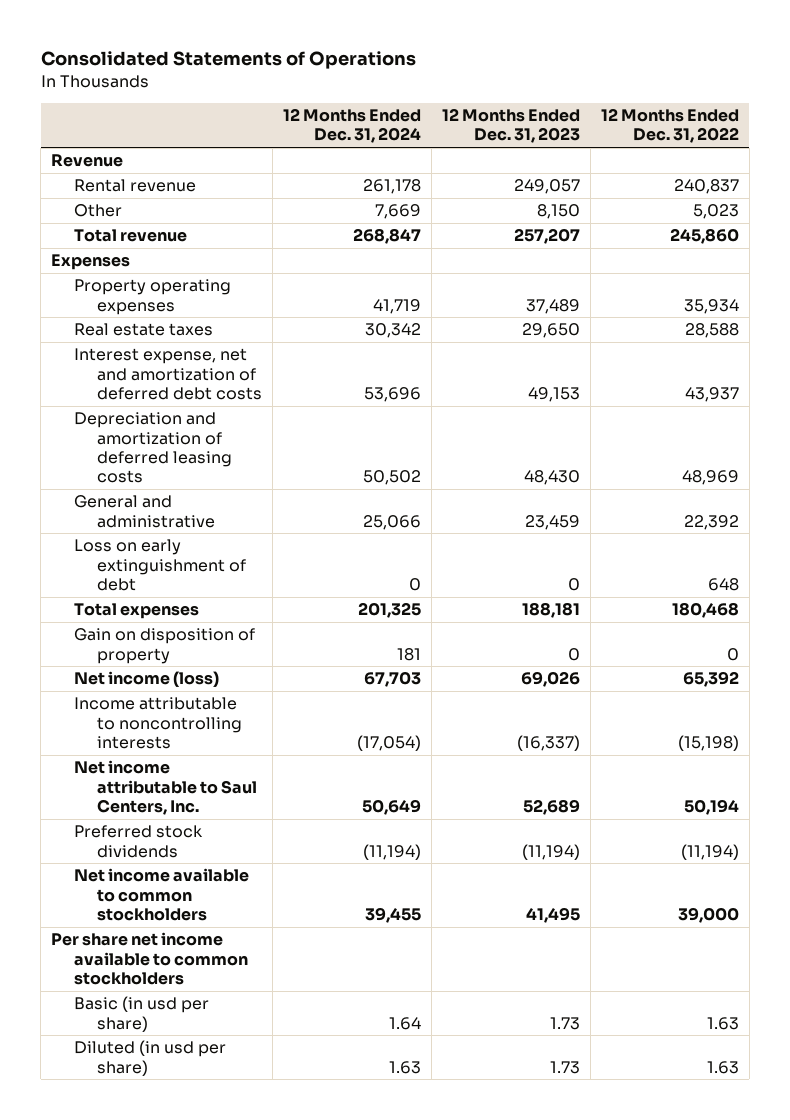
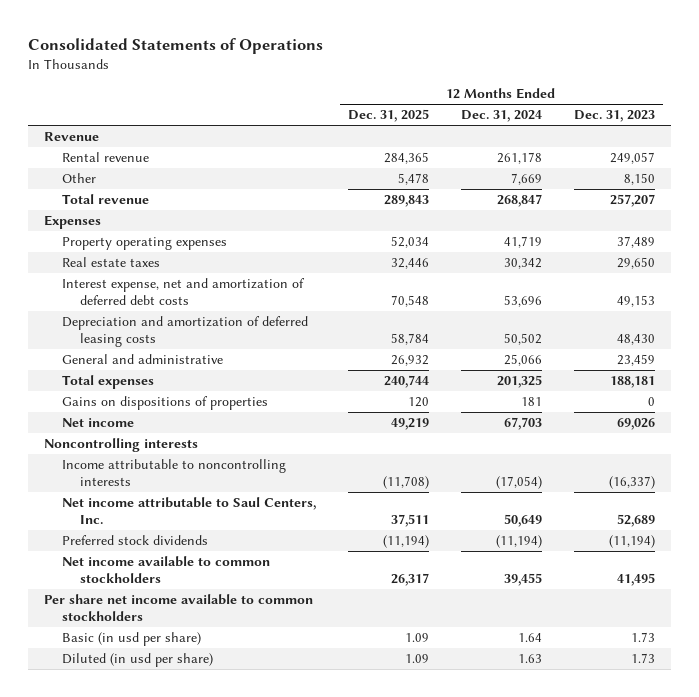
- | 12 Months Ended Dec. 31, 2024 | 12 Months Ended Dec. 31, 2023 | 12 Months Ended Dec. 31, 2022
+ | 12 Months Ended Dec. 31, 2025 | 12 Months Ended Dec. 31, 2024 | 12 Months Ended Dec. 31, 2023
- Loss on early extinguishment of debt | 0 | 0 | 648
- Gain on disposition of property | 181 | 0 | 0
- Net income (loss) | 67,703 | 69,026 | 65,392
+ Gains on dispositions of properties | 120 | 181 | 0
+ Net income | 49,219 | 67,703 | 69,026
+ Noncontrolling interests

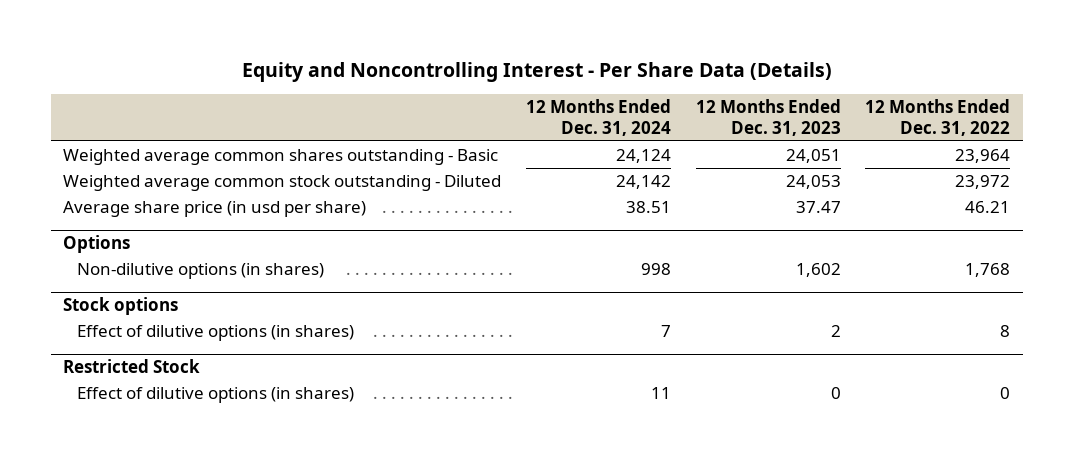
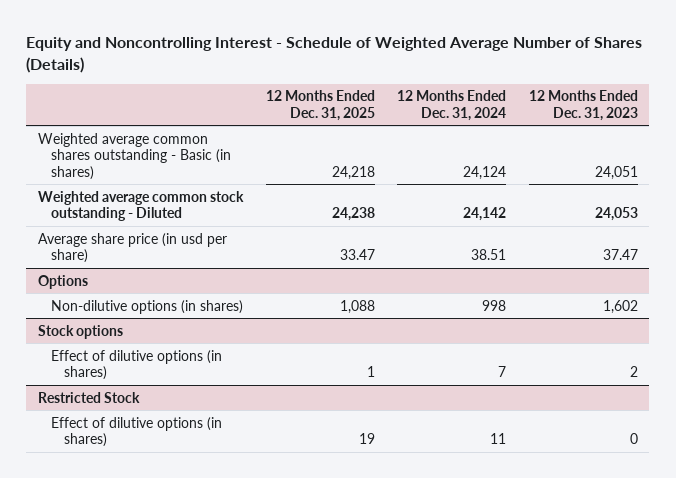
- Equity and Noncontrolling Interest - Per Share Data (Details)
+ Equity and Noncontrolling Interest - Schedule of Weighted Average Number of Shares (Details)
- | 12 Months Ended Dec. 31, 2024 | 12 Months Ended Dec. 31, 2023 | 12 Months Ended Dec. 31, 2022
+ | 12 Months Ended Dec. 31, 2025 | 12 Months Ended Dec. 31, 2024 | 12 Months Ended Dec. 31, 2023
- Weighted average common shares outstanding - Basic | 24,124 | 24,051 | 23,964
+ Weighted average common shares outstanding - Basic (in shares) | 24,218 | 24,124 | 24,051

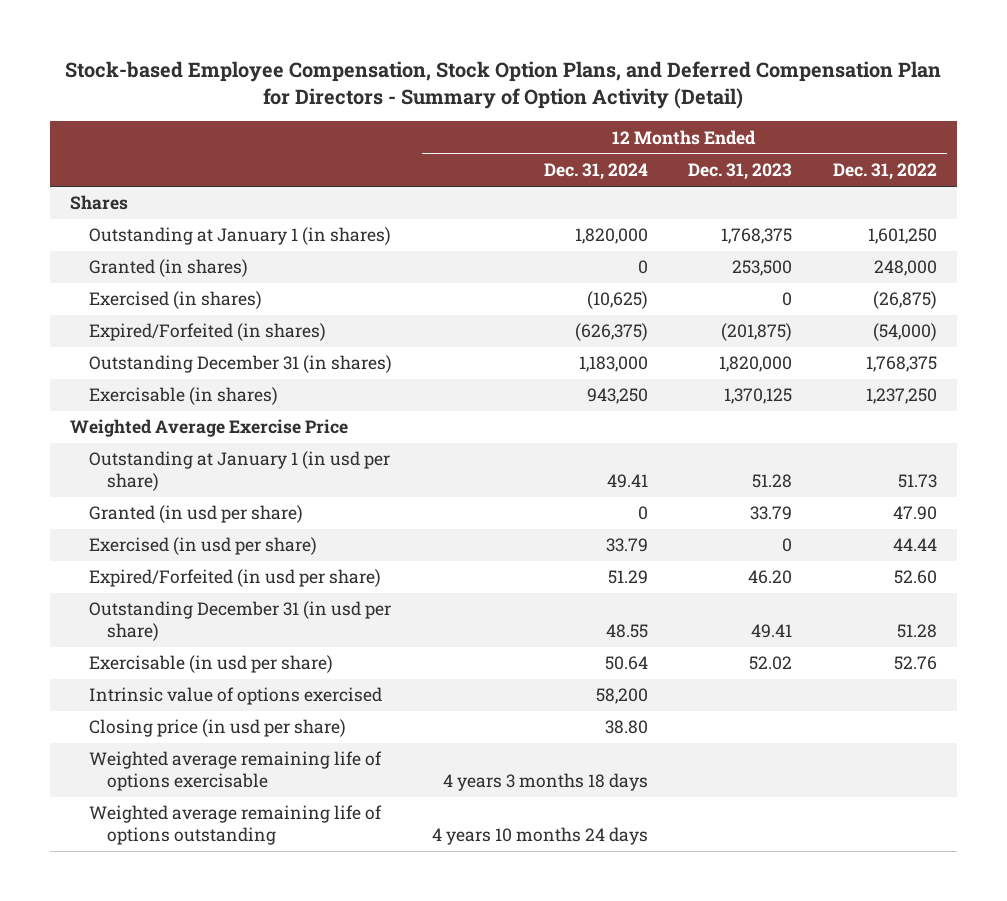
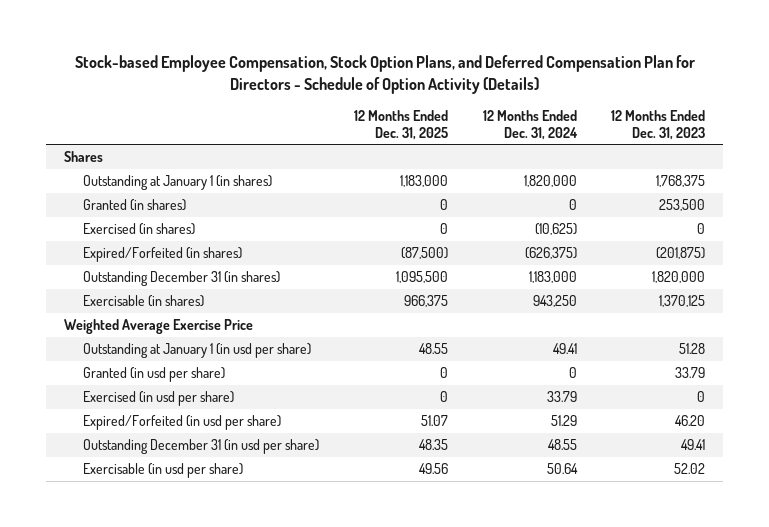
- Stock-based Employee Compensation, Stock Option Plans, and Deferred Compensation Plan for Directors - Summary of Option Activity (Detail)
+ Stock-based Employee Compensation, Stock Option Plans, and Deferred Compensation Plan for Directors - Schedule of Option Activity (Details)
- | 12 Months Ended Dec. 31, 2024 | 12 Months Ended Dec. 31, 2023 | 12 Months Ended Dec. 31, 2022
+ | 12 Months Ended Dec. 31, 2025 | 12 Months Ended Dec. 31, 2024 | 12 Months Ended Dec. 31, 2023
- Intrinsic value of options exercised | 58,200 | |
- Closing price (in usd per share) | 38.80 | |
- Weighted average remaining life of options exercisable | 4 years 3 months 18 days | |
- Weighted average remaining life of options outstanding | 4 years 10 months 24 days | |

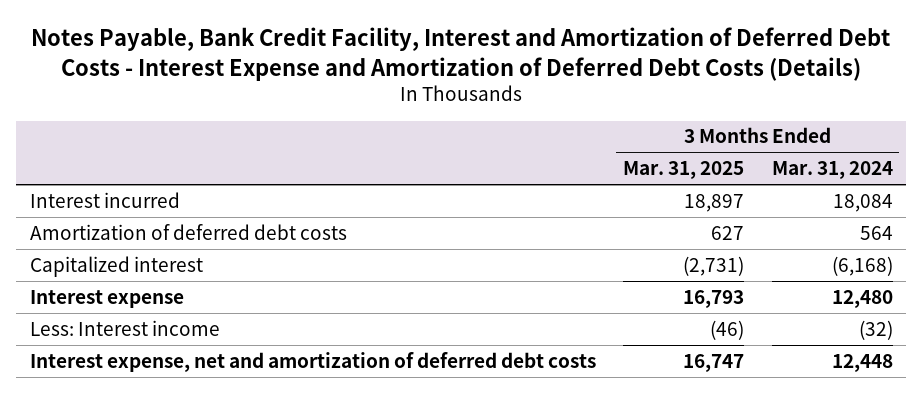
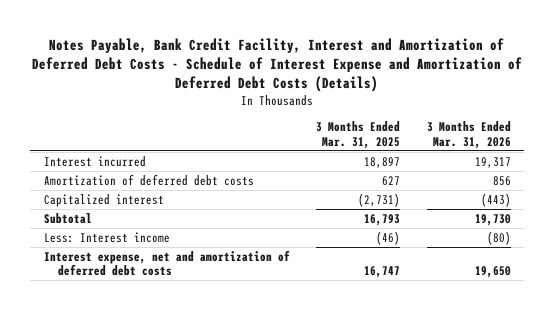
- Notes Payable, Bank Credit Facility, Interest and Amortization of Deferred Debt Costs - Interest Expense and Amortization of Deferred Debt Costs (Details)
+ Notes Payable, Bank Credit Facility, Interest and Amortization of Deferred Debt Costs - Schedule of Interest Expense and Amortization of Deferred Debt Costs (Details)
- | 3 Months Ended Mar. 31, 2025 | 3 Months Ended Mar. 31, 2024
+ | 3 Months Ended Mar. 31, 2025 | 3 Months Ended Mar. 31, 2026
- Interest expense | 16,793 | 12,480
+ Subtotal | 16,793 | 19,730

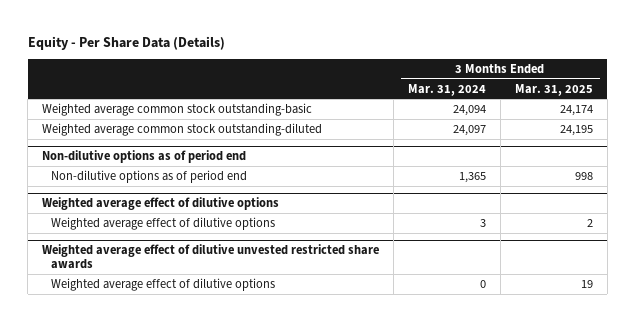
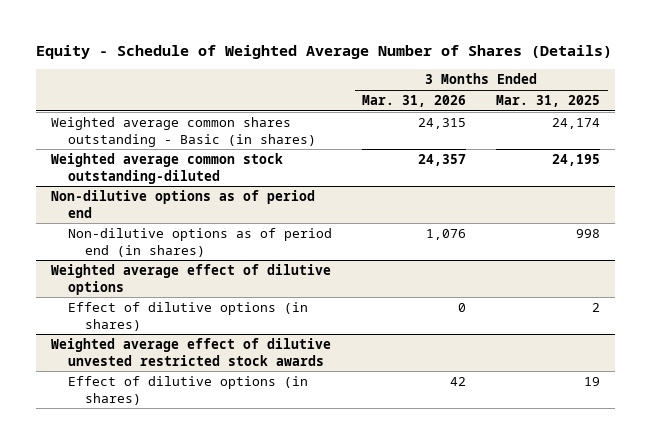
- Equity - Per Share Data (Details)
+ Equity - Schedule of Weighted Average Number of Shares (Details)
- | 3 Months Ended Mar. 31, 2024 | 3 Months Ended Mar. 31, 2025
+ | 3 Months Ended Mar. 31, 2026 | 3 Months Ended Mar. 31, 2025
- Weighted average common stock outstanding-basic | 24,094 | 24,174
+ Weighted average common shares outstanding - Basic (in shares) | 24,315 | 24,174
@ Non-dilutive options as of period end
- Non-dilutive options as of period end | 1,365 | 998
+ Non-dilutive options as of period end (in shares) | 1,076 | 998
@ Weighted average effect of dilutive options
- Weighted average effect of dilutive options | 3 | 2
- Weighted average effect of dilutive unvested restricted share awards
- Weighted average effect of dilutive options | 0 | 19
@ Weighted average effect of dilutive options
+ Effect of dilutive options (in shares) | 0 | 2
+ Weighted average effect of dilutive unvested restricted stock awards
+ Effect of dilutive options (in shares) | 42 | 19

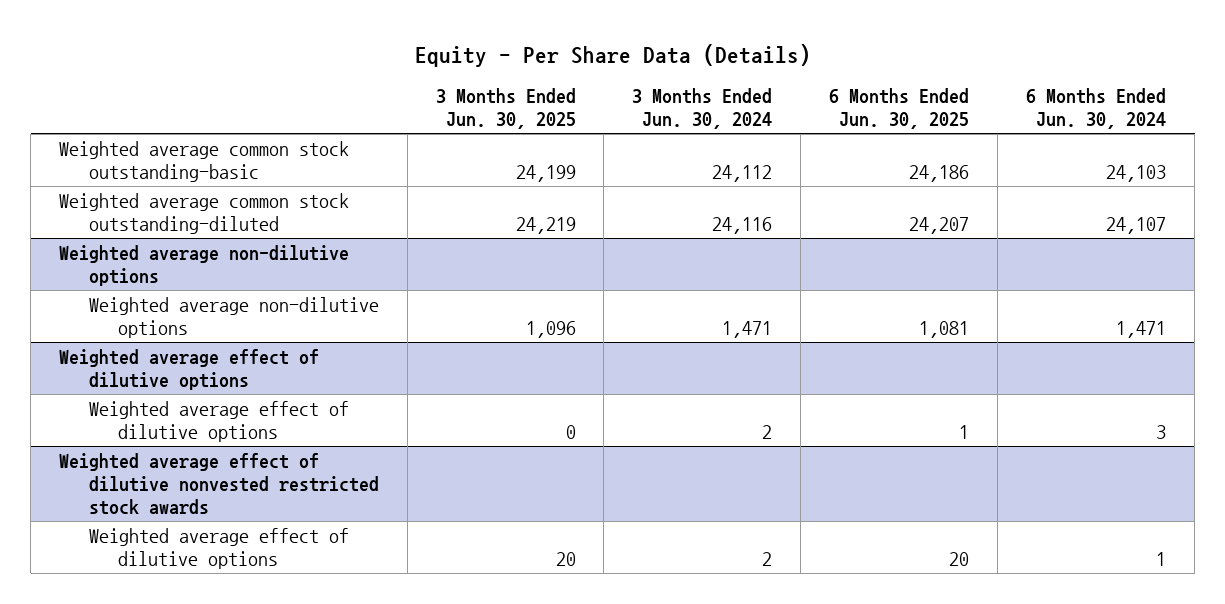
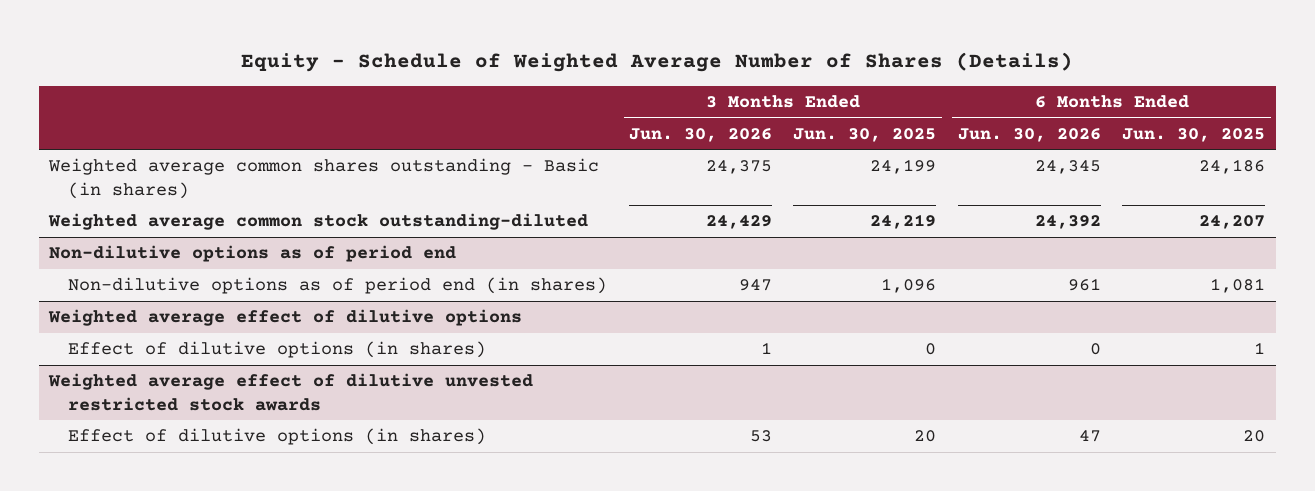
- Equity - Per Share Data (Details)
+ Equity - Schedule of Weighted Average Number of Shares (Details)
- | 3 Months Ended Jun. 30, 2025 | 3 Months Ended Jun. 30, 2024 | 6 Months Ended Jun. 30, 2025 | 6 Months Ended Jun. 30, 2024
+ | 3 Months Ended Jun. 30, 2026 | 3 Months Ended Jun. 30, 2025 | 6 Months Ended Jun. 30, 2026 | 6 Months Ended Jun. 30, 2025
- Weighted average common stock outstanding-basic | 24,199 | 24,112 | 24,186 | 24,103
+ Weighted average common shares outstanding - Basic (in shares) | 24,375 | 24,199 | 24,345 | 24,186
- Weighted average non-dilutive options
- Weighted average non-dilutive options | 1,096 | 1,471 | 1,081 | 1,471
+ Non-dilutive options as of period end
+ Non-dilutive options as of period end (in shares) | 947 | 1,096 | 961 | 1,081
@ Weighted average effect of dilutive options
- Weighted average effect of dilutive options | 0 | 2 | 1 | 3
- Weighted average effect of dilutive nonvested restricted stock awards
- Weighted average effect of dilutive options | 20 | 2 | 20 | 1
@ Weighted average effect of dilutive options
+ Effect of dilutive options (in shares) | 1 | 0 | 0 | 1
+ Weighted average effect of dilutive unvested restricted stock awards
+ Effect of dilutive options (in shares) | 53 | 20 | 47 | 20

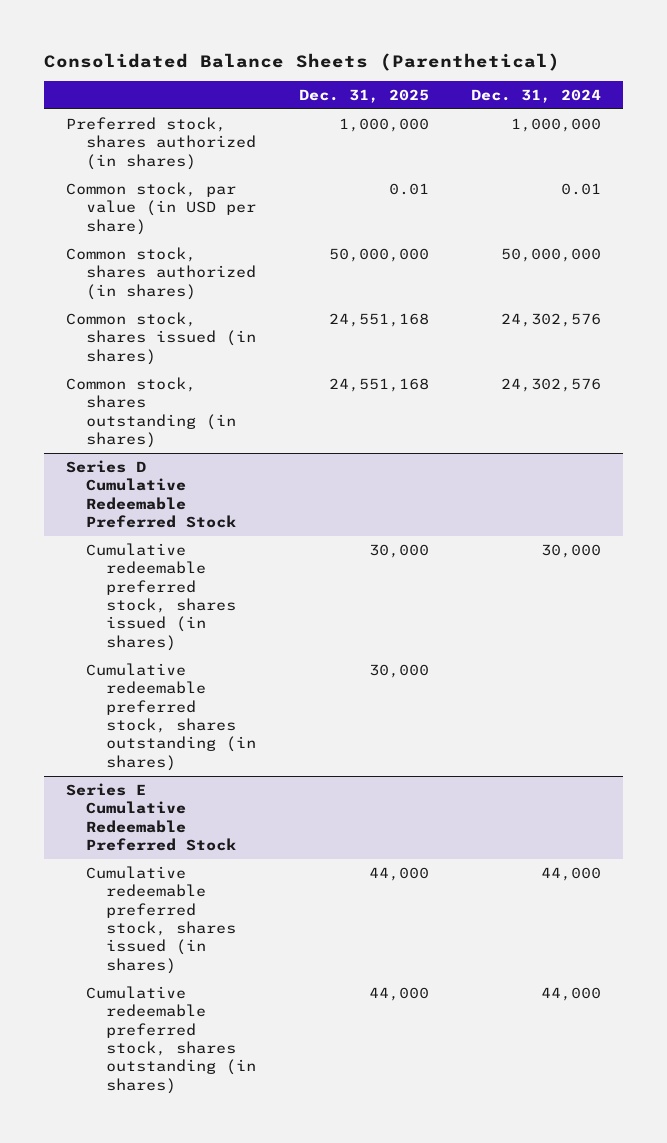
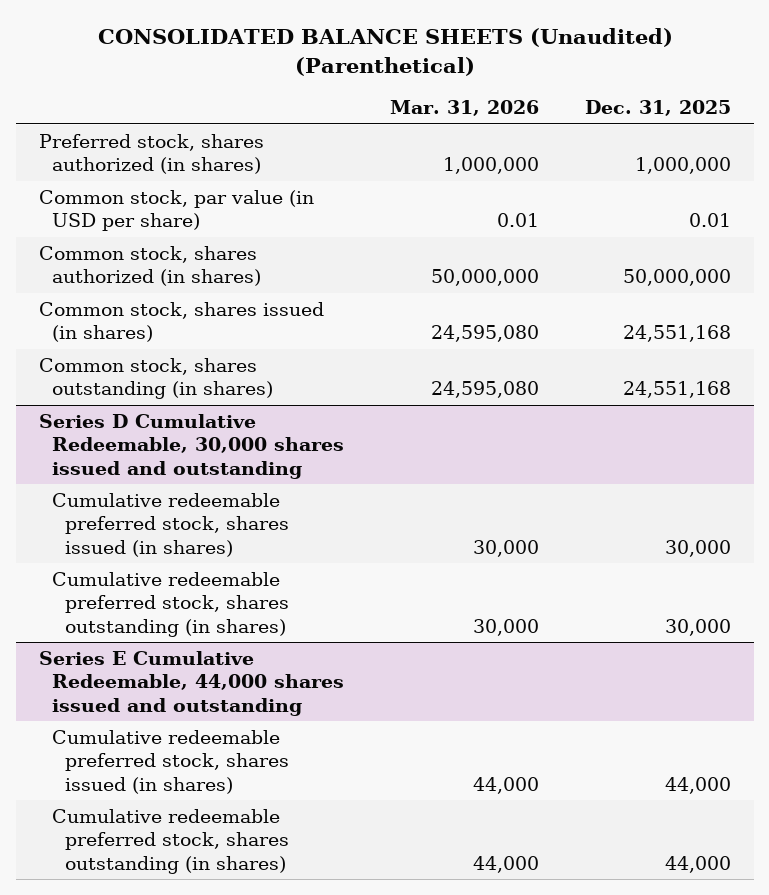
- Consolidated Balance Sheets (Parenthetical)
+ CONSOLIDATED BALANCE SHEETS (Unaudited) (Parenthetical)
- | Dec. 31, 2025 | Dec. 31, 2024
+ | Mar. 31, 2026 | Dec. 31, 2025
- Series D Cumulative Redeemable Preferred Stock
+ Series D Cumulative Redeemable, 30,000 shares issued and outstanding
- Series E Cumulative Redeemable Preferred Stock
+ Series E Cumulative Redeemable, 44,000 shares issued and outstanding

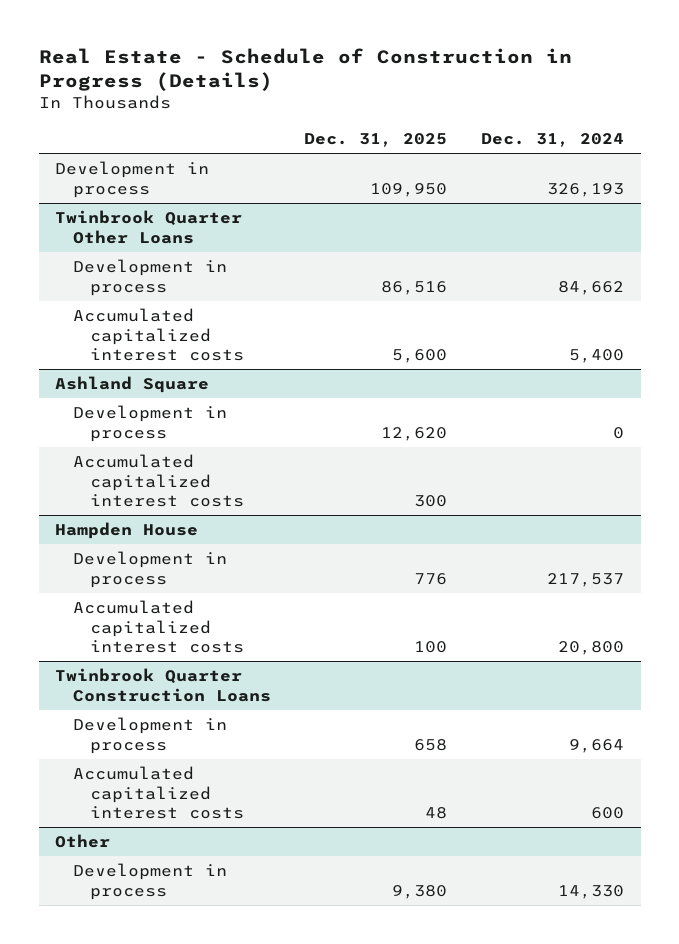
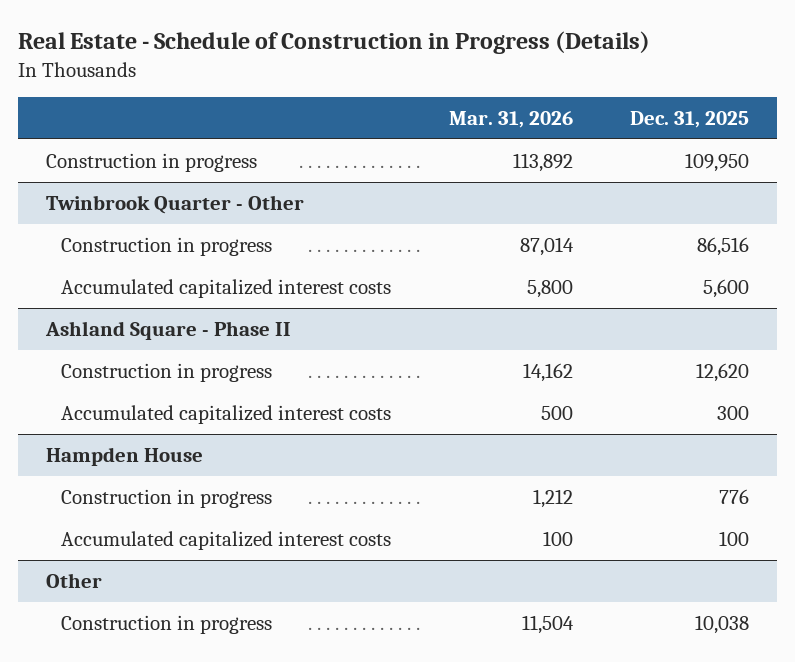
- | Dec. 31, 2025 | Dec. 31, 2024
+ | Mar. 31, 2026 | Dec. 31, 2025
- Development in process | 109,950 | 326,193
- Twinbrook Quarter Other Loans
- Development in process | 86,516 | 84,662
+ Construction in progress | 113,892 | 109,950
+ Twinbrook Quarter - Other
+ Construction in progress | 87,014 | 86,516
- Ashland Square
- Development in process | 12,620 | 0
+ Ashland Square - Phase II
+ Construction in progress | 14,162 | 12,620
@ Hampden House
- Development in process | 776 | 217,537
+ Construction in progress | 1,212 | 776
- Twinbrook Quarter Construction Loans
- Development in process | 658 | 9,664
- Accumulated capitalized interest costs | 48 | 600
@ Other
- Development in process | 9,380 | 14,330
+ Construction in progress | 11,504 | 10,038

